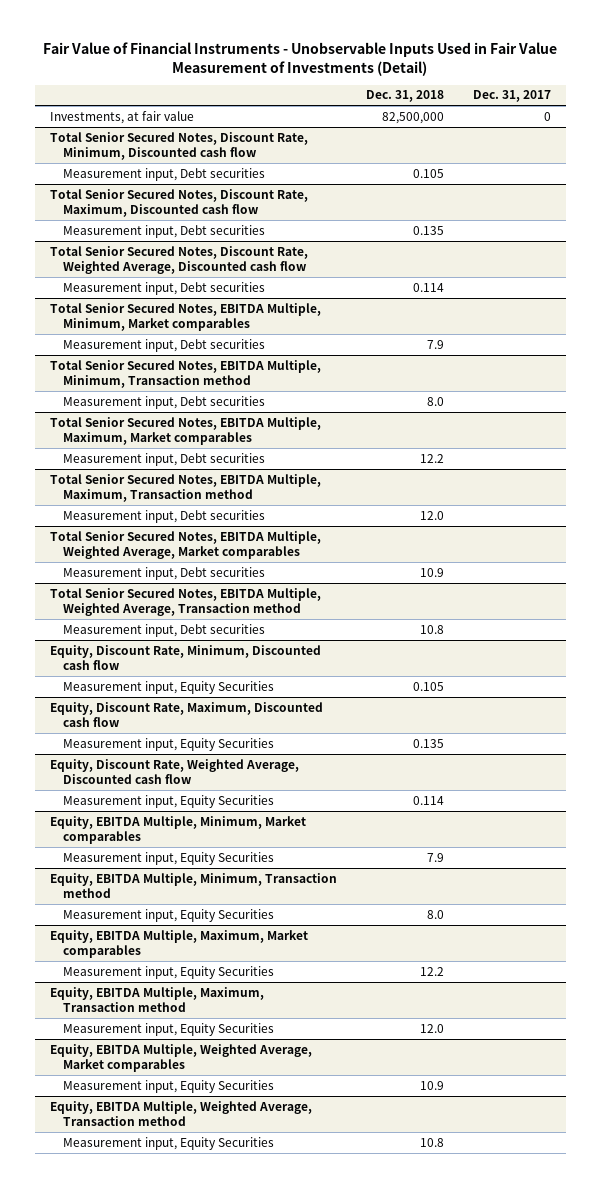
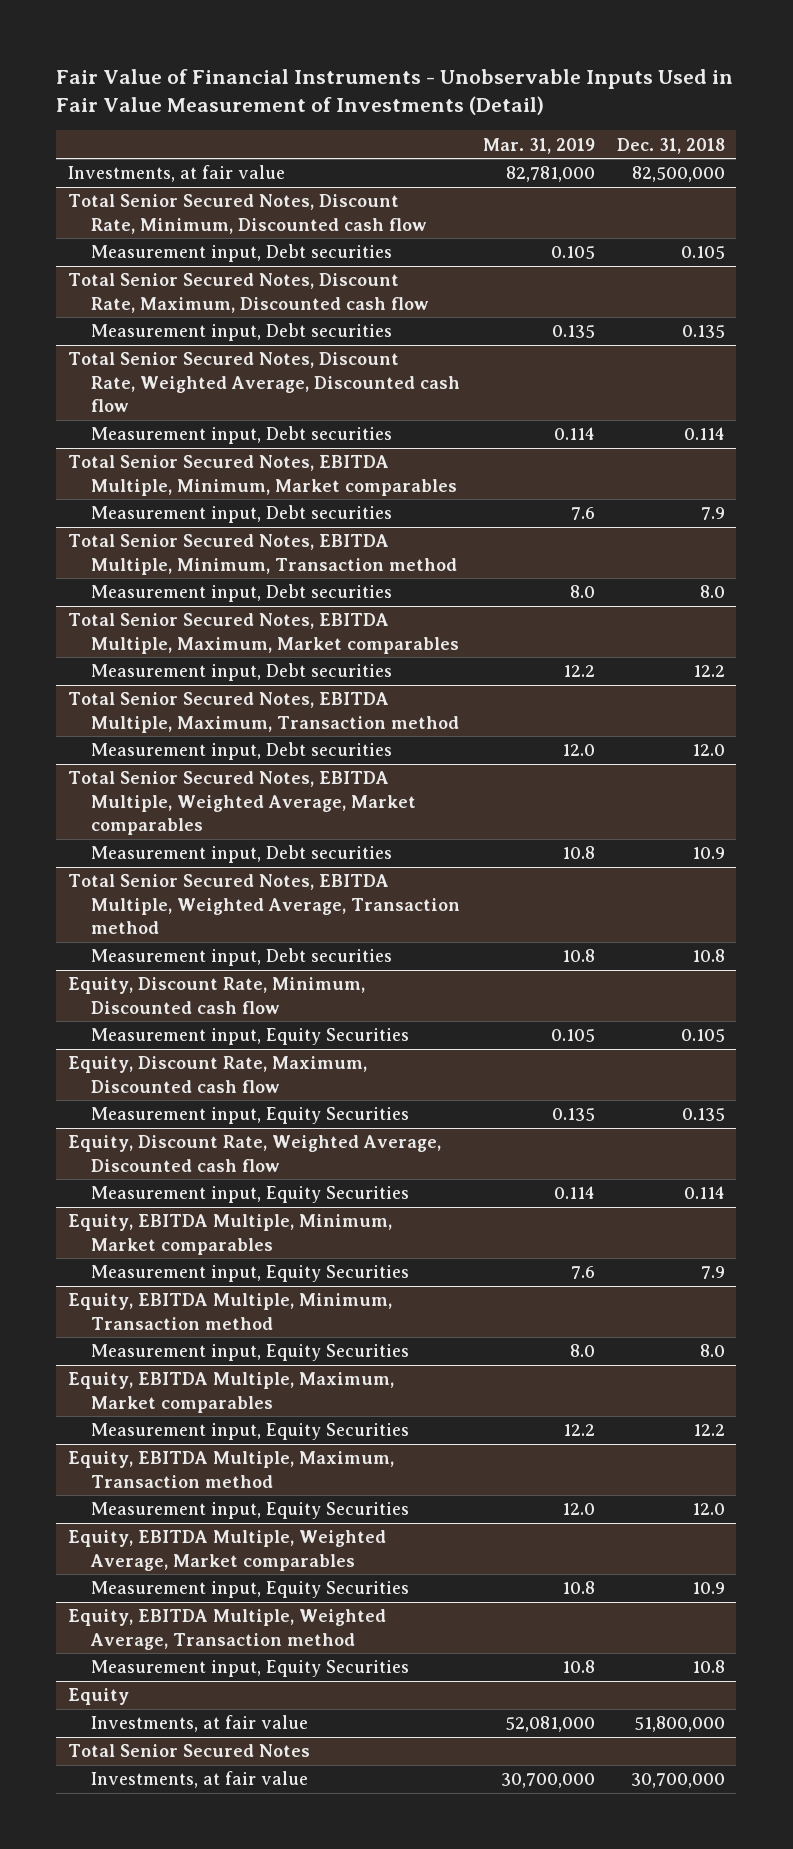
- | Dec. 31, 2018 | Dec. 31, 2017
+ | Mar. 31, 2019 | Dec. 31, 2018
+ Equity
+ Investments, at fair value | 52,081,000 | 51,800,000
+ Total Senior Secured Notes
+ Investments, at fair value | 30,700,000 | 30,700,000

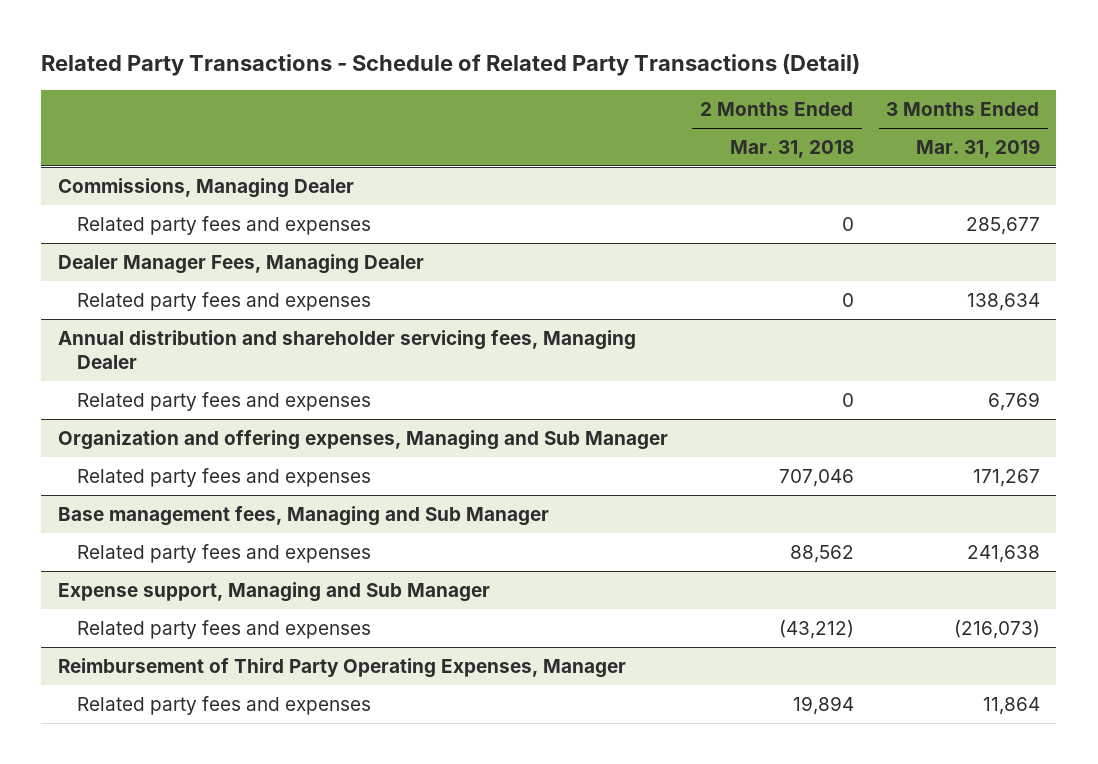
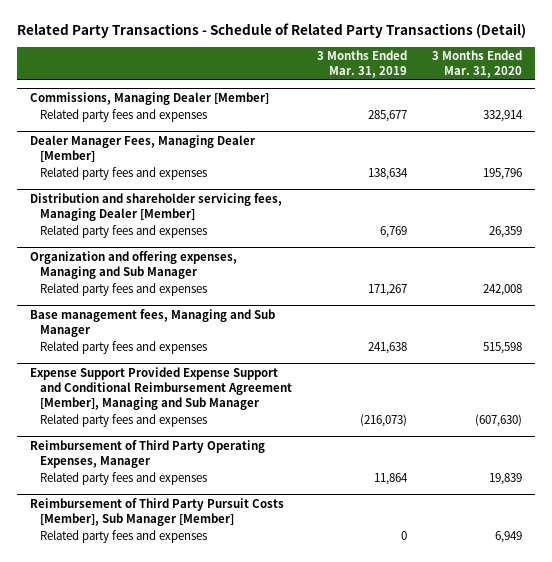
- | 2 Months Ended Mar. 31, 2018 | 3 Months Ended Mar. 31, 2019
+ | 3 Months Ended Mar. 31, 2019 | 3 Months Ended Mar. 31, 2020
- Commissions, Managing Dealer
+ Commissions, Managing Dealer [Member]
- Dealer Manager Fees, Managing Dealer
+ Dealer Manager Fees, Managing Dealer [Member]
- Annual distribution and shareholder servicing fees, Managing Dealer
+ Distribution and shareholder servicing fees, Managing Dealer [Member]
- Expense support, Managing and Sub Manager
+ Expense Support Provided Expense Support and Conditional Reimbursement Agreement [Member], Managing and Sub Manager
+ Reimbursement of Third Party Pursuit Costs [Member], Sub Manager [Member]
+ Related party fees and expenses | 0 | 6,949

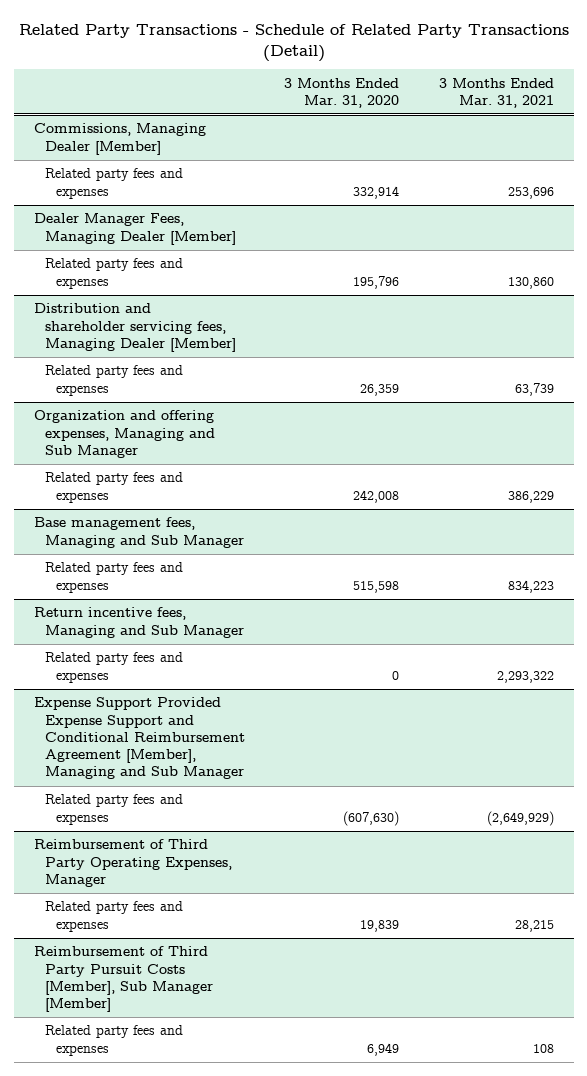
- | 3 Months Ended Mar. 31, 2019 | 3 Months Ended Mar. 31, 2020
+ | 3 Months Ended Mar. 31, 2020 | 3 Months Ended Mar. 31, 2021
+ Return incentive fees, Managing and Sub Manager
+ Related party fees and expenses | 0 | 2,293,322

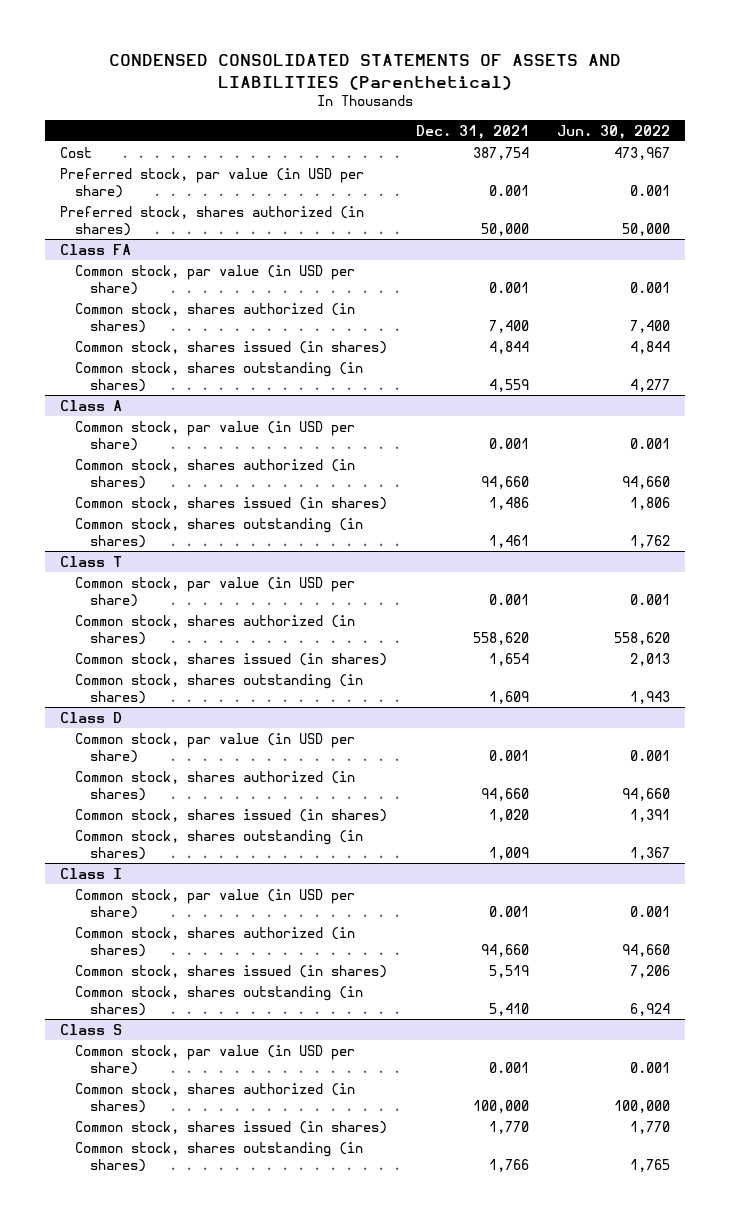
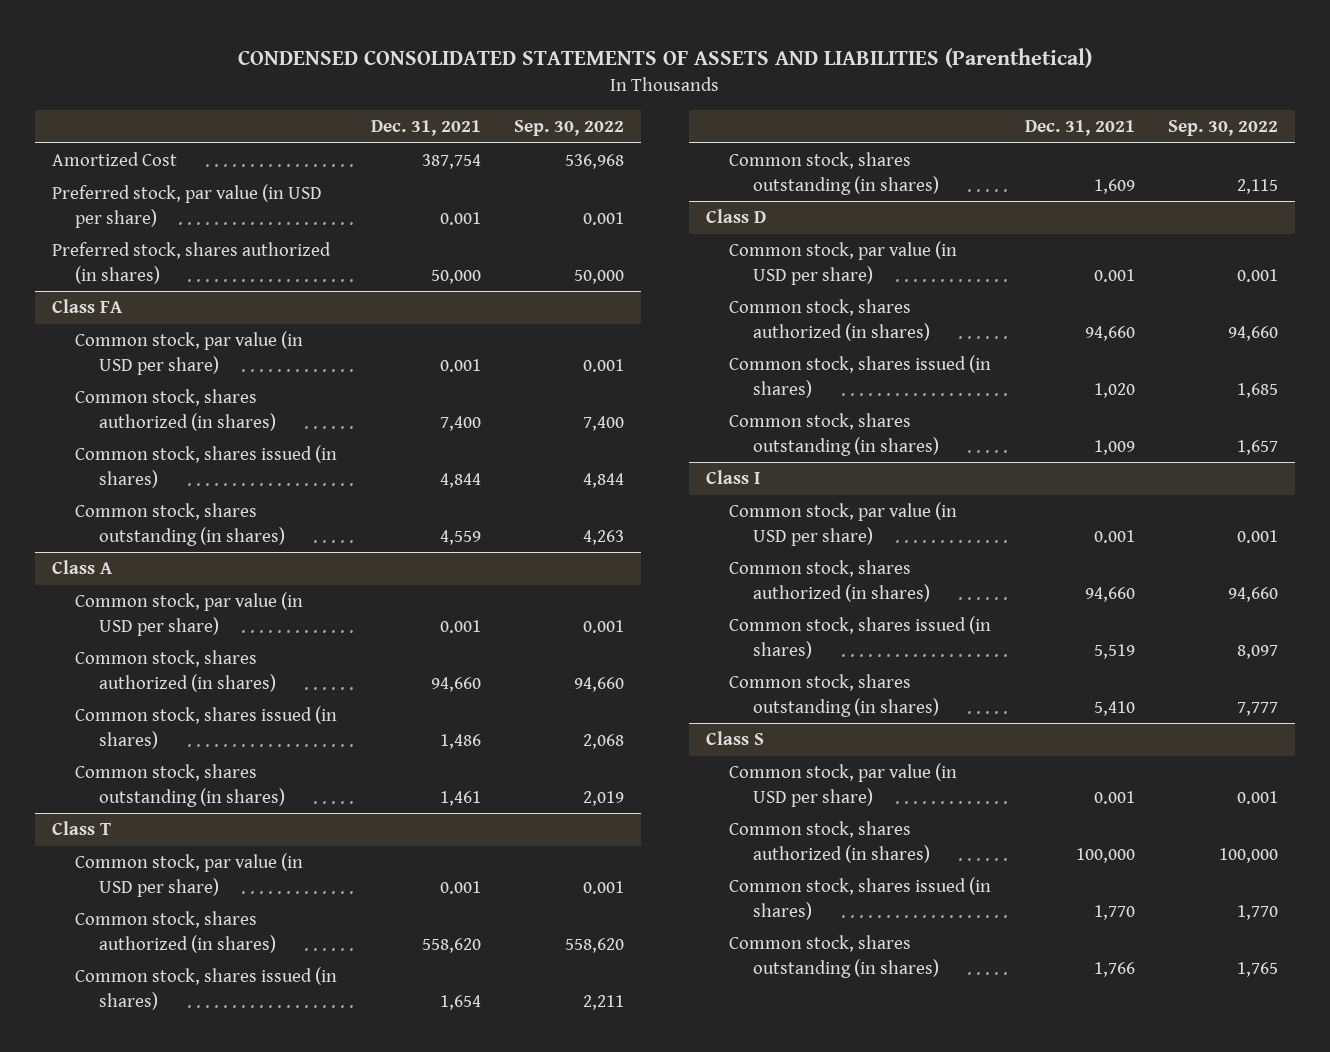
- | Dec. 31, 2021 | Jun. 30, 2022
+ | Dec. 31, 2021 | Sep. 30, 2022
- Cost | 387,754 | 473,967
+ Amortized Cost | 387,754 | 536,968

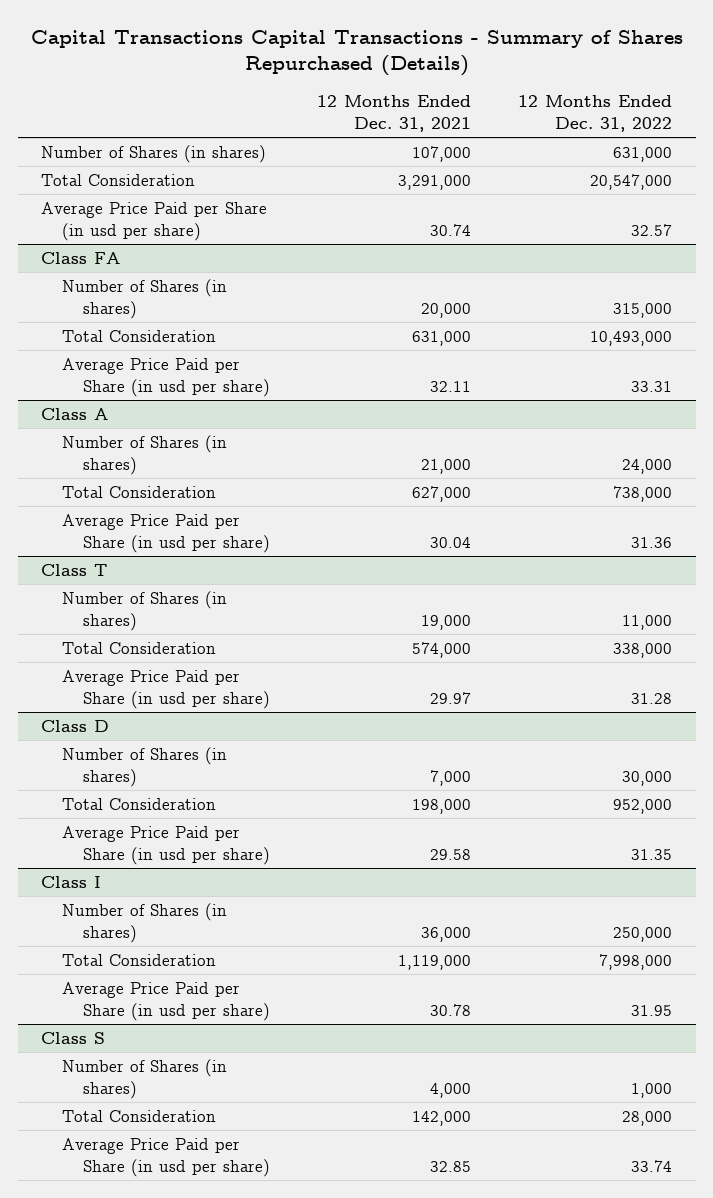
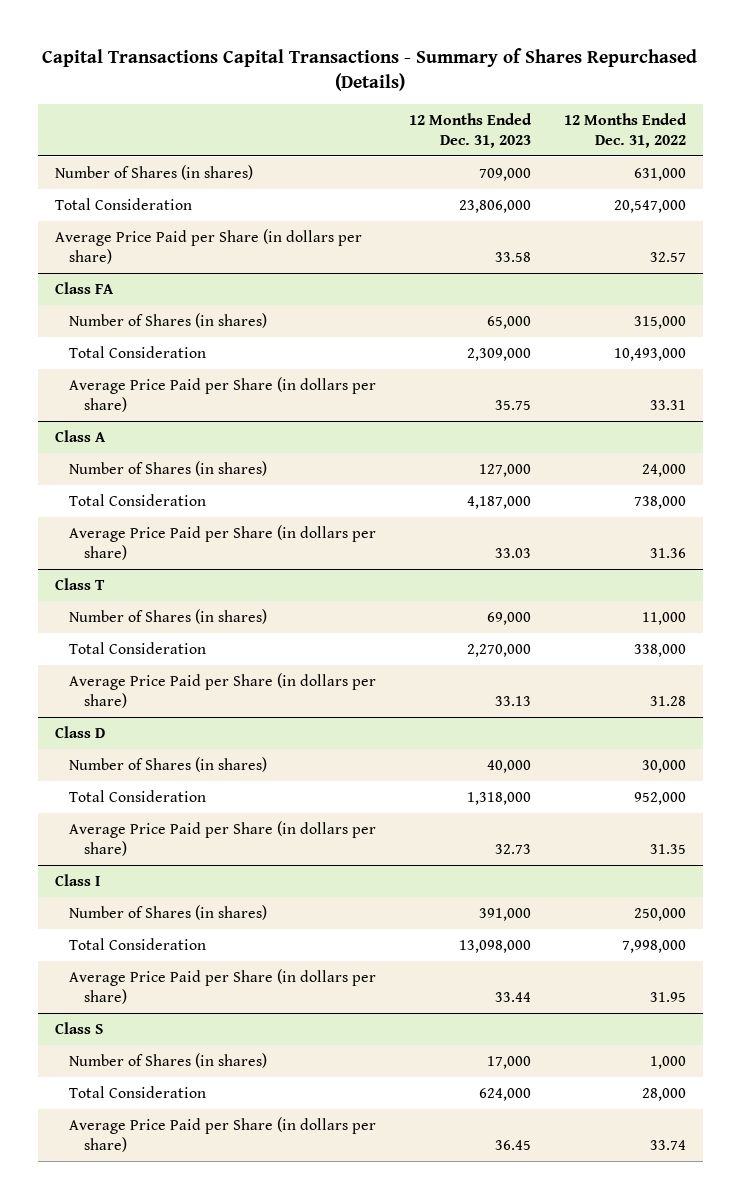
- | 12 Months Ended Dec. 31, 2021 | 12 Months Ended Dec. 31, 2022
+ | 12 Months Ended Dec. 31, 2023 | 12 Months Ended Dec. 31, 2022
- Average Price Paid per Share (in usd per share) | 30.74 | 32.57
+ Average Price Paid per Share (in dollars per share) | 33.58 | 32.57
@ Class FA
- Average Price Paid per Share (in usd per share) | 32.11 | 33.31
+ Average Price Paid per Share (in dollars per share) | 35.75 | 33.31
@ Class A
- Average Price Paid per Share (in usd per share) | 30.04 | 31.36
+ Average Price Paid per Share (in dollars per share) | 33.03 | 31.36
@ Class T
- Average Price Paid per Share (in usd per share) | 29.97 | 31.28
+ Average Price Paid per Share (in dollars per share) | 33.13 | 31.28
@ Class D
- Average Price Paid per Share (in usd per share) | 29.58 | 31.35
+ Average Price Paid per Share (in dollars per share) | 32.73 | 31.35
@ Class I
- Average Price Paid per Share (in usd per share) | 30.78 | 31.95
+ Average Price Paid per Share (in dollars per share) | 33.44 | 31.95
@ Class S
- Average Price Paid per Share (in usd per share) | 32.85 | 33.74
+ Average Price Paid per Share (in dollars per share) | 36.45 | 33.74

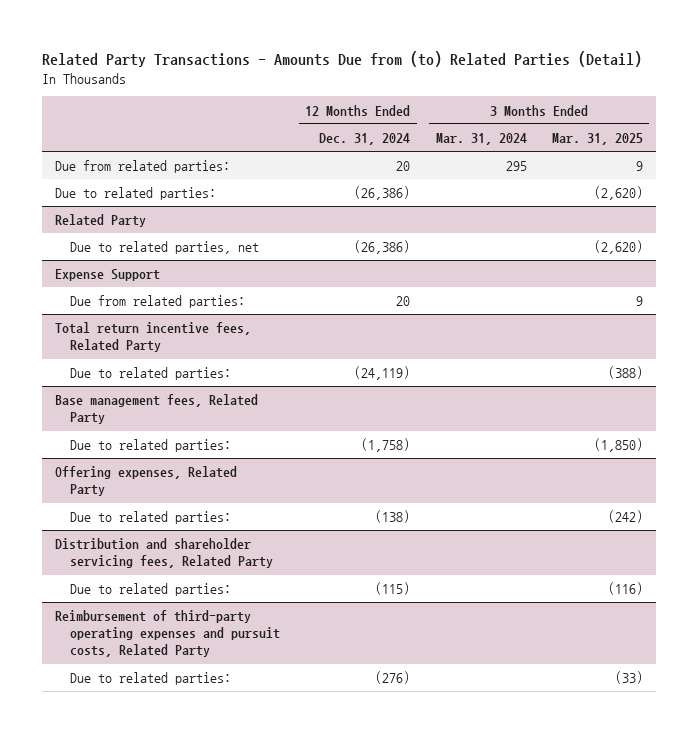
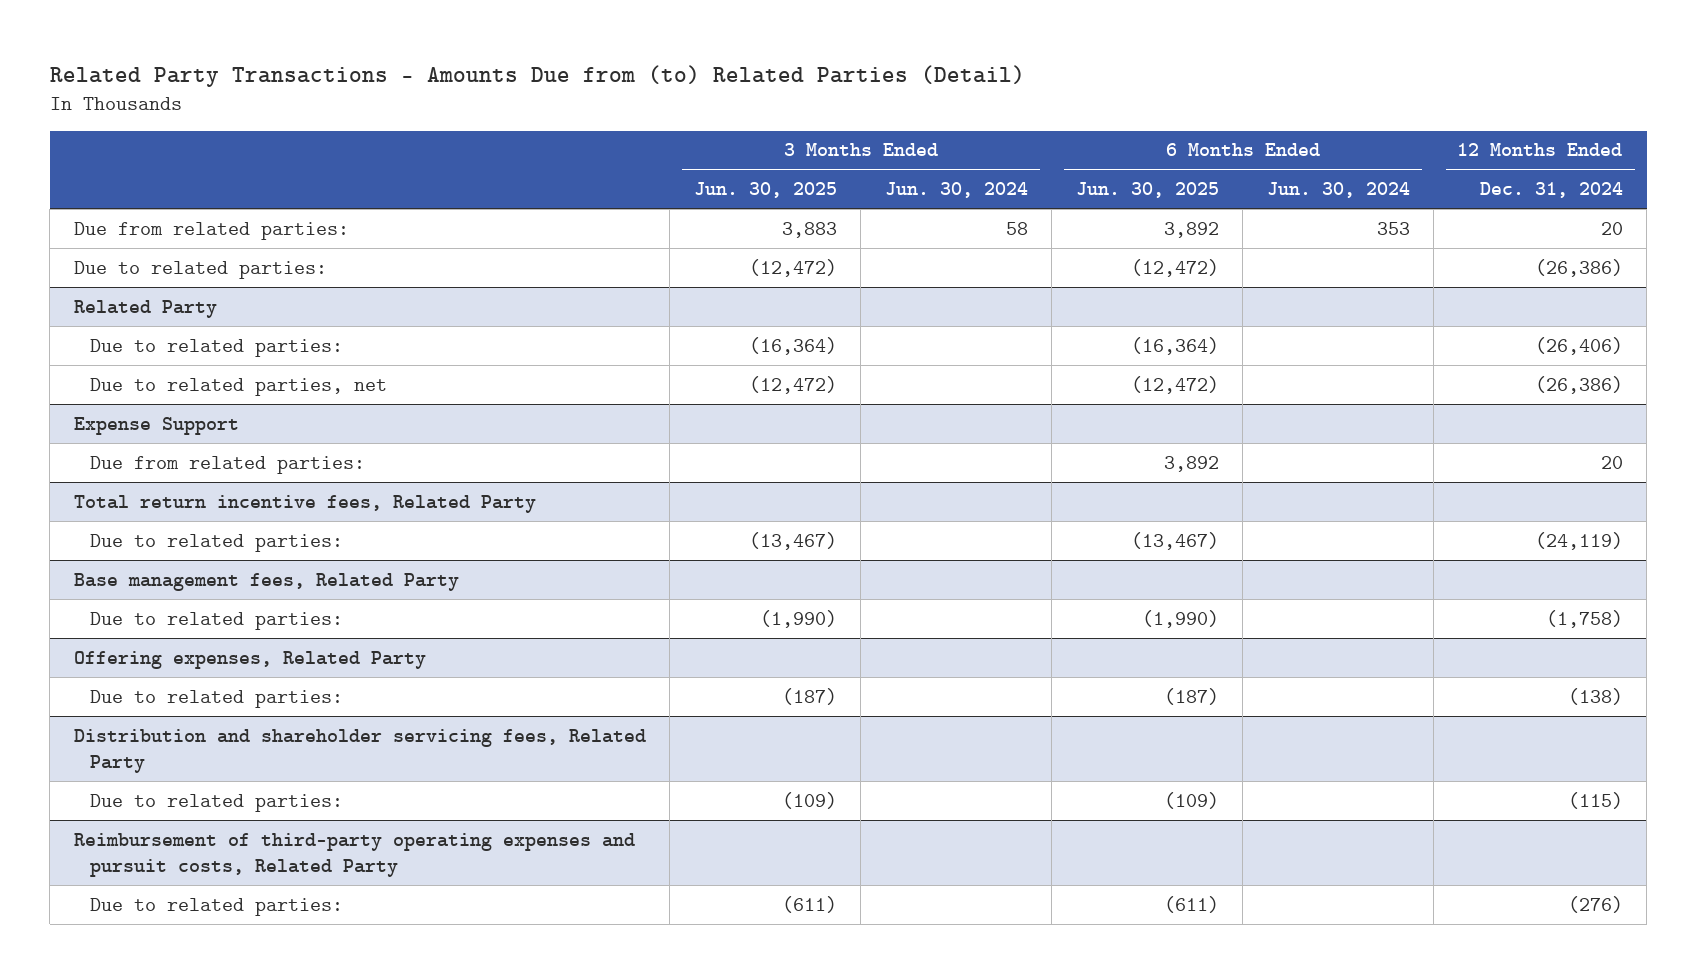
- | 12 Months Ended Dec. 31, 2024 | 3 Months Ended Mar. 31, 2024 | 3 Months Ended Mar. 31, 2025
+ | 3 Months Ended Jun. 30, 2025 | 3 Months Ended Jun. 30, 2024 | 6 Months Ended Jun. 30, 2025 | 6 Months Ended Jun. 30, 2024 | 12 Months Ended Dec. 31, 2024
@ Related Party
+ Due to related parties: | (16,364) | | (16,364) | | (26,406)

